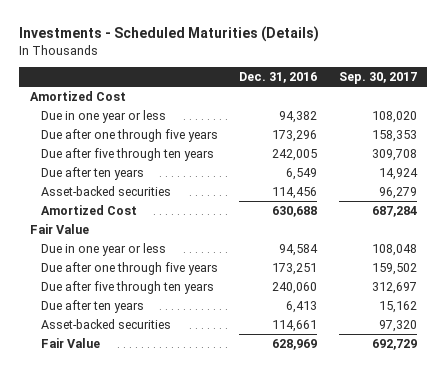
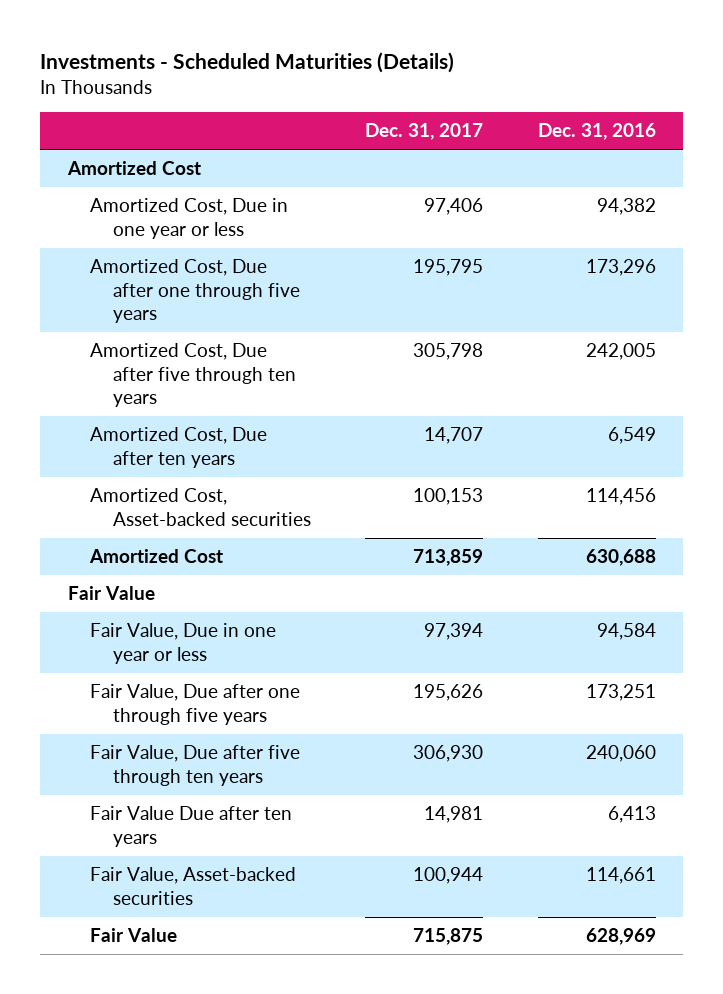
- | Dec. 31, 2016 | Sep. 30, 2017
+ | Dec. 31, 2017 | Dec. 31, 2016
- Due in one year or less | 94,382 | 108,020
- Due after one through five years | 173,296 | 158,353
- Due after five through ten years | 242,005 | 309,708
- Due after ten years | 6,549 | 14,924
- Asset-backed securities | 114,456 | 96,279
+ Amortized Cost, Due in one year or less | 97,406 | 94,382
+ Amortized Cost, Due after one through five years | 195,795 | 173,296
+ Amortized Cost, Due after five through ten years | 305,798 | 242,005
+ Amortized Cost, Due after ten years | 14,707 | 6,549
+ Amortized Cost, Asset-backed securities | 100,153 | 114,456
- Due in one year or less | 94,584 | 108,048
- Due after one through five years | 173,251 | 159,502
- Due after five through ten years | 240,060 | 312,697
- Due after ten years | 6,413 | 15,162
- Asset-backed securities | 114,661 | 97,320
+ Fair Value, Due in one year or less | 97,394 | 94,584
+ Fair Value, Due after one through five years | 195,626 | 173,251
+ Fair Value, Due after five through ten years | 306,930 | 240,060
+ Fair Value Due after ten years | 14,981 | 6,413
+ Fair Value, Asset-backed securities | 100,944 | 114,661

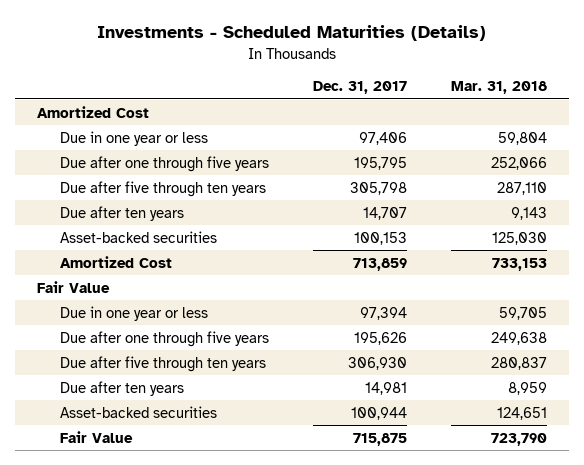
- | Dec. 31, 2017 | Dec. 31, 2016
+ | Dec. 31, 2017 | Mar. 31, 2018
- Amortized Cost, Due in one year or less | 97,406 | 94,382
- Amortized Cost, Due after one through five years | 195,795 | 173,296
- Amortized Cost, Due after five through ten years | 305,798 | 242,005
- Amortized Cost, Due after ten years | 14,707 | 6,549
- Amortized Cost, Asset-backed securities | 100,153 | 114,456
+ Due in one year or less | 97,406 | 59,804
+ Due after one through five years | 195,795 | 252,066
+ Due after five through ten years | 305,798 | 287,110
+ Due after ten years | 14,707 | 9,143
+ Asset-backed securities | 100,153 | 125,030
- Fair Value, Due in one year or less | 97,394 | 94,584
- Fair Value, Due after one through five years | 195,626 | 173,251
- Fair Value, Due after five through ten years | 306,930 | 240,060
- Fair Value Due after ten years | 14,981 | 6,413
- Fair Value, Asset-backed securities | 100,944 | 114,661
+ Due in one year or less | 97,394 | 59,705
+ Due after one through five years | 195,626 | 249,638
+ Due after five through ten years | 306,930 | 280,837
+ Due after ten years | 14,981 | 8,959
+ Asset-backed securities | 100,944 | 124,651

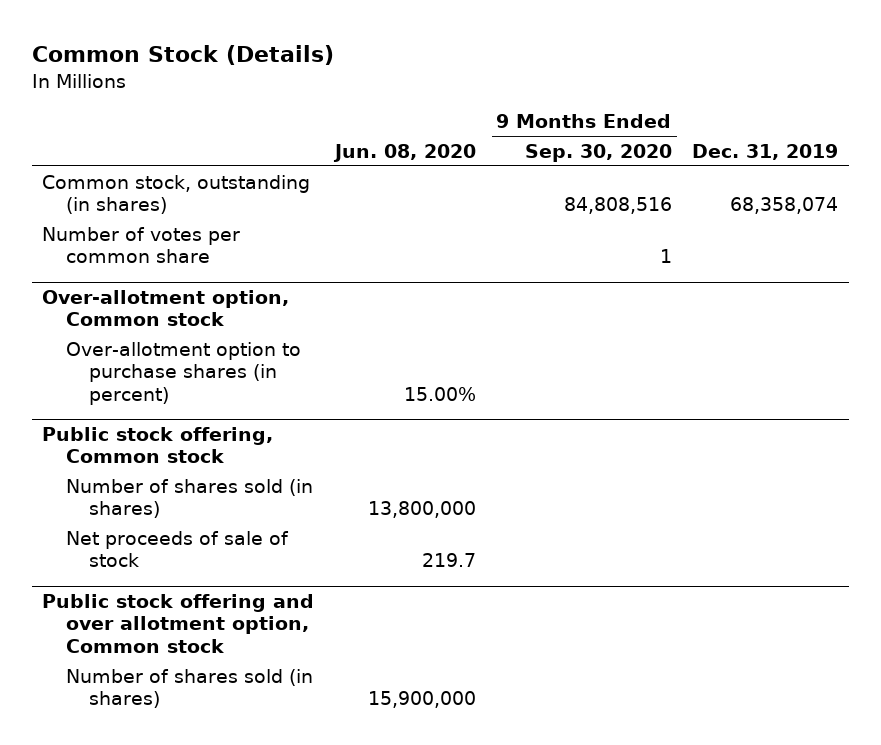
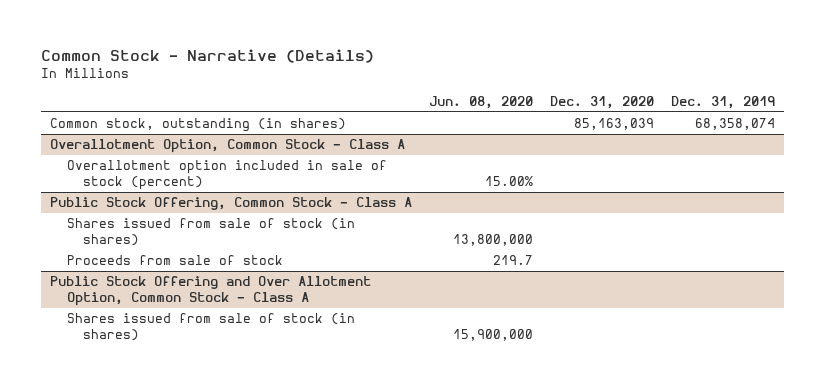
- Common Stock (Details)
+ Common Stock - Narrative (Details)
- | Jun. 08, 2020 | 9 Months Ended Sep. 30, 2020 | Dec. 31, 2019
+ | Jun. 08, 2020 | Dec. 31, 2020 | Dec. 31, 2019
- Number of votes per common share | | 1 |
- Over-allotment option, Common stock
- Over-allotment option to purchase shares (in percent) | 15.00% | |
- Public stock offering, Common stock
- Number of shares sold (in shares) | 13,800,000 | |
- Net proceeds of sale of stock | 219.7 | |
- Public stock offering and over allotment option, Common stock
- Number of shares sold (in shares) | 15,900,000 | |
+ Overallotment Option, Common Stock - Class A
+ Overallotment option included in sale of stock (percent) | 15.00% | |
+ Public Stock Offering, Common Stock - Class A
+ Shares issued from sale of stock (in shares) | 13,800,000 | |
+ Proceeds from sale of stock | 219.7 | |
+ Public Stock Offering and Over Allotment Option, Common Stock - Class A
+ Shares issued from sale of stock (in shares) | 15,900,000 | |

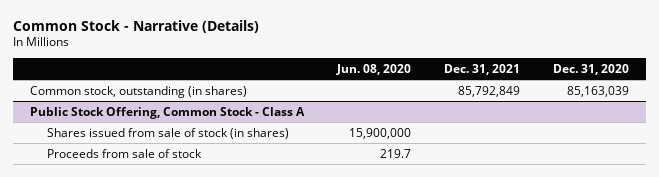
- | Jun. 08, 2020 | Dec. 31, 2020 | Dec. 31, 2019
+ | Jun. 08, 2020 | Dec. 31, 2021 | Dec. 31, 2020
- Overallotment Option, Common Stock - Class A
- Overallotment option included in sale of stock (percent) | 15.00% | |
@ Public Stock Offering, Common Stock - Class A
- Shares issued from sale of stock (in shares) | 13,800,000 | |
- Public Stock Offering and Over Allotment Option, Common Stock - Class A
@ Public Stock Offering, Common Stock - Class A
moved down: Proceeds from sale of stock | 219.7 | |

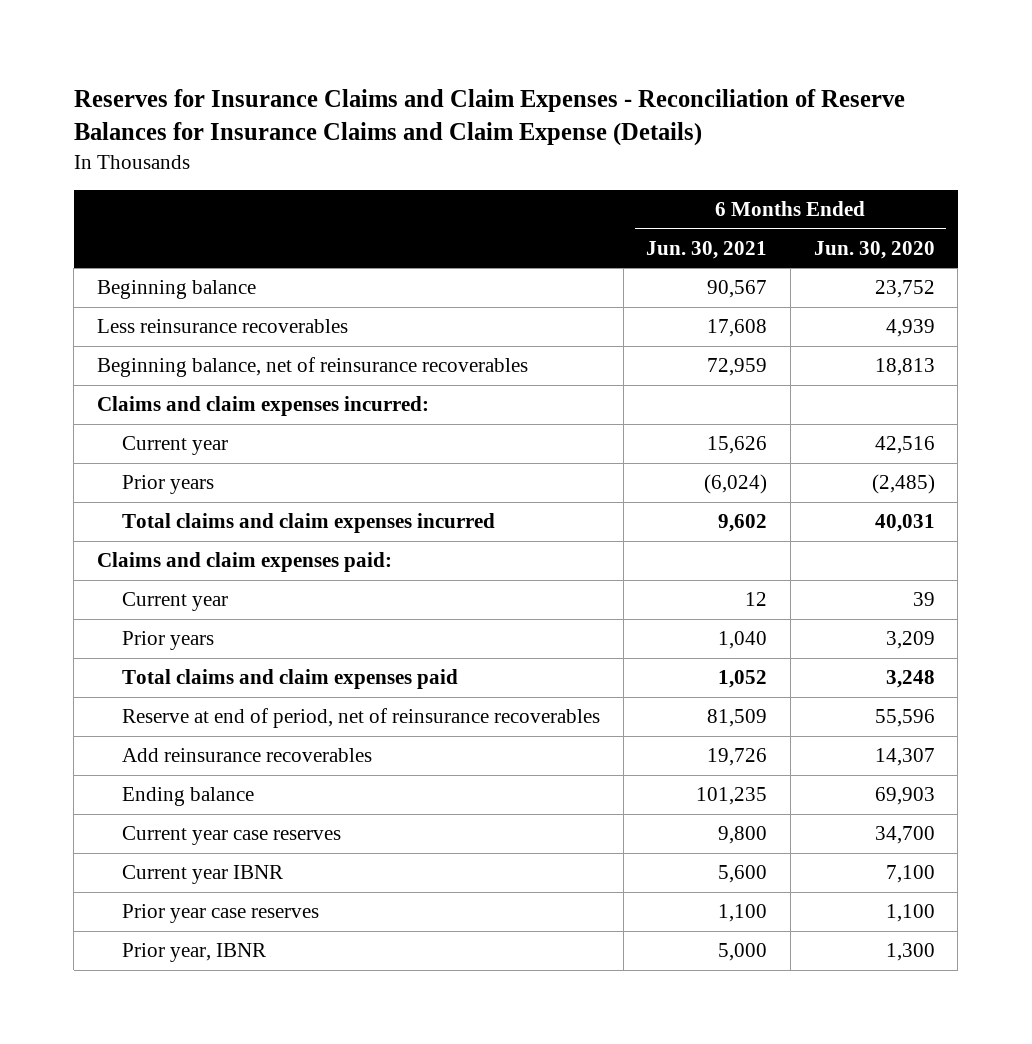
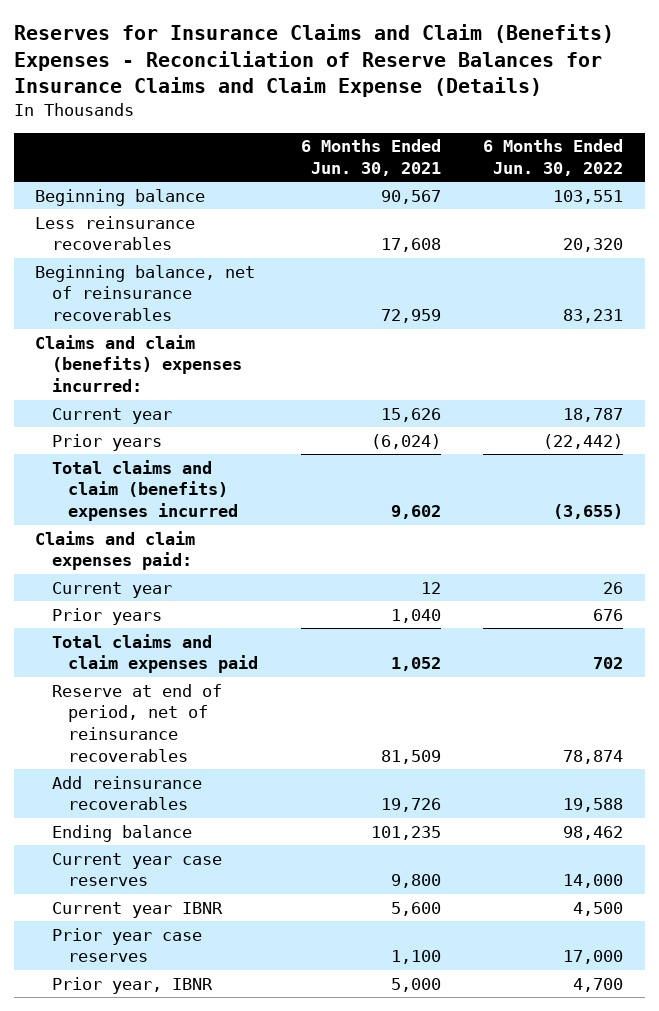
- Reserves for Insurance Claims and Claim Expenses - Reconciliation of Reserve Balances for Insurance Claims and Claim Expense (Details)
+ Reserves for Insurance Claims and Claim (Benefits) Expenses - Reconciliation of Reserve Balances for Insurance Claims and Claim Expense (Details)
- | 6 Months Ended Jun. 30, 2021 | 6 Months Ended Jun. 30, 2020
+ | 6 Months Ended Jun. 30, 2021 | 6 Months Ended Jun. 30, 2022
- Claims and claim expenses incurred:
+ Claims and claim (benefits) expenses incurred:
- Total claims and claim expenses incurred | 9,602 | 40,031
+ Total claims and claim (benefits) expenses incurred | 9,602 | (3,655)

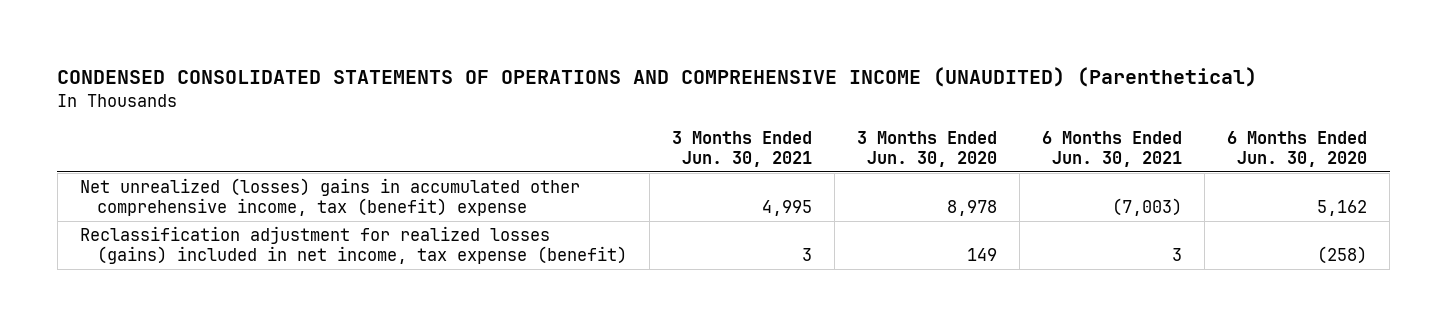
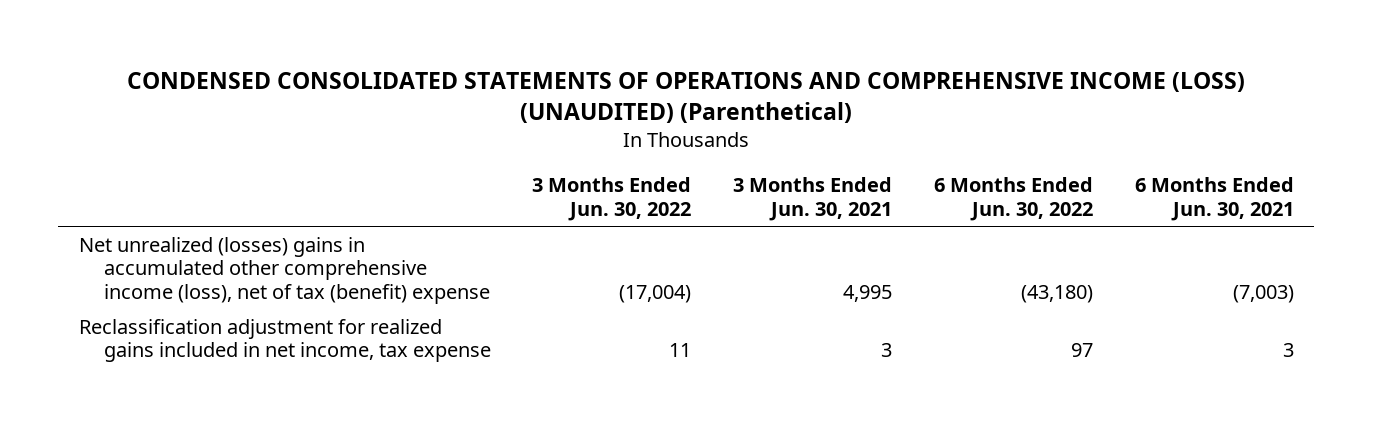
- CONDENSED CONSOLIDATED STATEMENTS OF OPERATIONS AND COMPREHENSIVE INCOME (UNAUDITED) (Parenthetical)
+ CONDENSED CONSOLIDATED STATEMENTS OF OPERATIONS AND COMPREHENSIVE INCOME (LOSS) (UNAUDITED) (Parenthetical)
- | 3 Months Ended Jun. 30, 2021 | 3 Months Ended Jun. 30, 2020 | 6 Months Ended Jun. 30, 2021 | 6 Months Ended Jun. 30, 2020
+ | 3 Months Ended Jun. 30, 2022 | 3 Months Ended Jun. 30, 2021 | 6 Months Ended Jun. 30, 2022 | 6 Months Ended Jun. 30, 2021
- Net unrealized (losses) gains in accumulated other comprehensive income, tax (benefit) expense | 4,995 | 8,978 | (7,003) | 5,162
- Reclassification adjustment for realized losses (gains) included in net income, tax expense (benefit) | 3 | 149 | 3 | (258)
+ Net unrealized (losses) gains in accumulated other comprehensive income (loss), net of tax (benefit) expense | (17,004) | 4,995 | (43,180) | (7,003)
+ Reclassification adjustment for realized gains included in net income, tax expense | 11 | 3 | 97 | 3

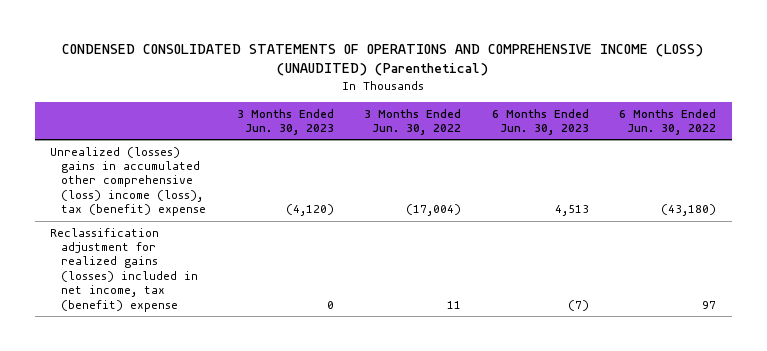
- | 3 Months Ended Jun. 30, 2022 | 3 Months Ended Jun. 30, 2021 | 6 Months Ended Jun. 30, 2022 | 6 Months Ended Jun. 30, 2021
+ | 3 Months Ended Jun. 30, 2023 | 3 Months Ended Jun. 30, 2022 | 6 Months Ended Jun. 30, 2023 | 6 Months Ended Jun. 30, 2022
- Net unrealized (losses) gains in accumulated other comprehensive income (loss), net of tax (benefit) expense | (17,004) | 4,995 | (43,180) | (7,003)
- Reclassification adjustment for realized gains included in net income, tax expense | 11 | 3 | 97 | 3
+ Unrealized (losses) gains in accumulated other comprehensive (loss) income (loss), tax (benefit) expense | (4,120) | (17,004) | 4,513 | (43,180)
+ Reclassification adjustment for realized gains (losses) included in net income, tax (benefit) expense | 0 | 11 | (7) | 97

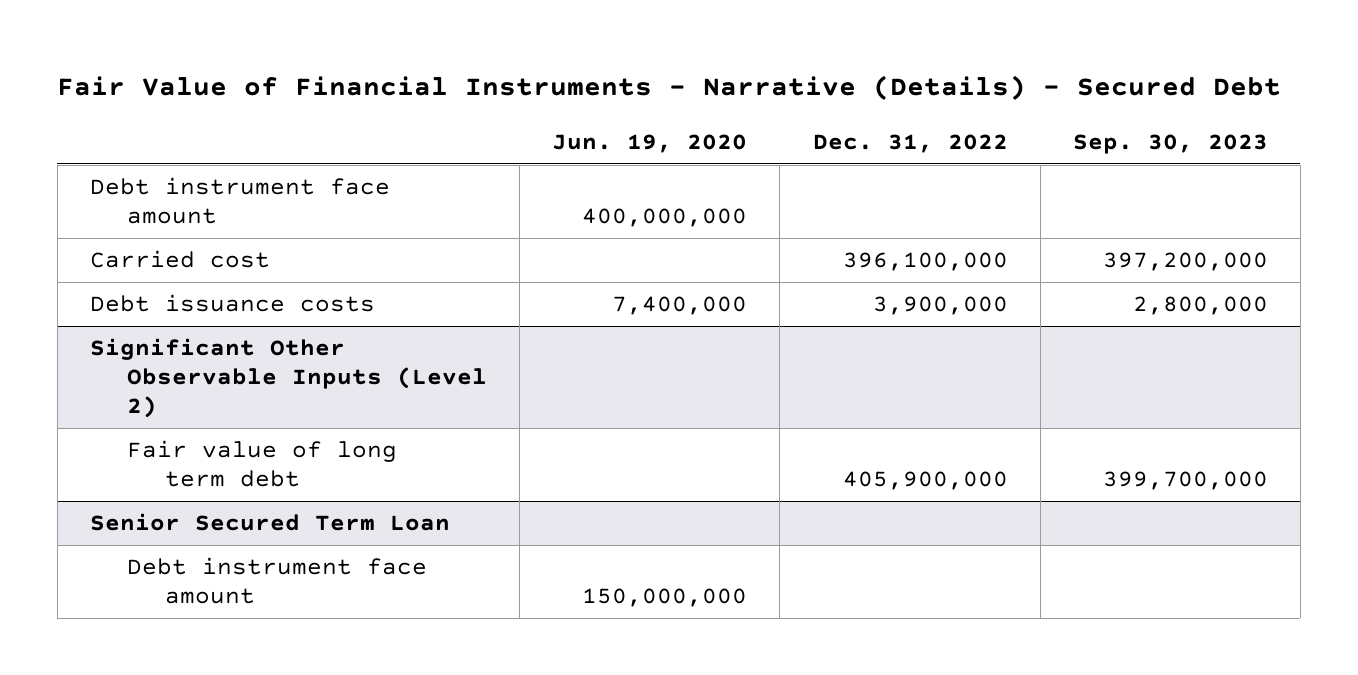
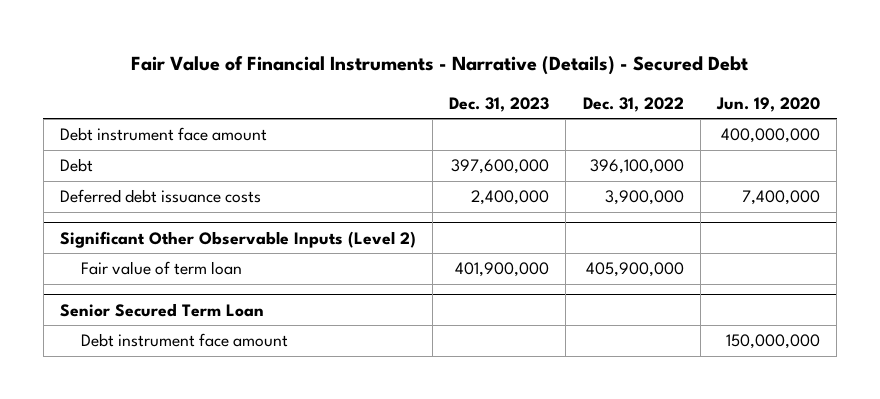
- | Jun. 19, 2020 | Dec. 31, 2022 | Sep. 30, 2023
+ | Dec. 31, 2023 | Dec. 31, 2022 | Jun. 19, 2020
- Carried cost | | 396,100,000 | 397,200,000
- Debt issuance costs | 7,400,000 | 3,900,000 | 2,800,000
+ Debt | 397,600,000 | 396,100,000 |
+ Deferred debt issuance costs | 2,400,000 | 3,900,000 | 7,400,000
@ Significant Other Observable Inputs (Level 2)
- Fair value of long term debt | | 405,900,000 | 399,700,000
+ Fair value of term loan | 401,900,000 | 405,900,000 |

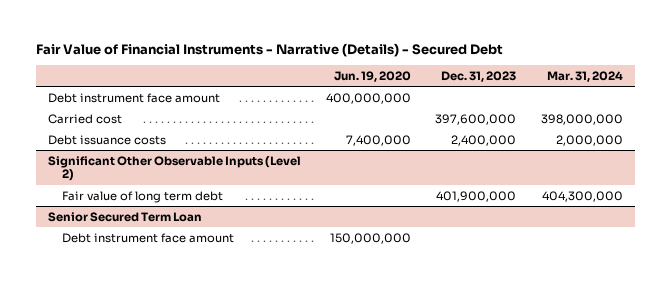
- | Dec. 31, 2023 | Dec. 31, 2022 | Jun. 19, 2020
+ | Jun. 19, 2020 | Dec. 31, 2023 | Mar. 31, 2024
- Debt | 397,600,000 | 396,100,000 |
- Deferred debt issuance costs | 2,400,000 | 3,900,000 | 7,400,000
+ Carried cost | | 397,600,000 | 398,000,000
+ Debt issuance costs | 7,400,000 | 2,400,000 | 2,000,000
@ Significant Other Observable Inputs (Level 2)
- Fair value of term loan | 401,900,000 | 405,900,000 |
+ Fair value of long term debt | | 401,900,000 | 404,300,000

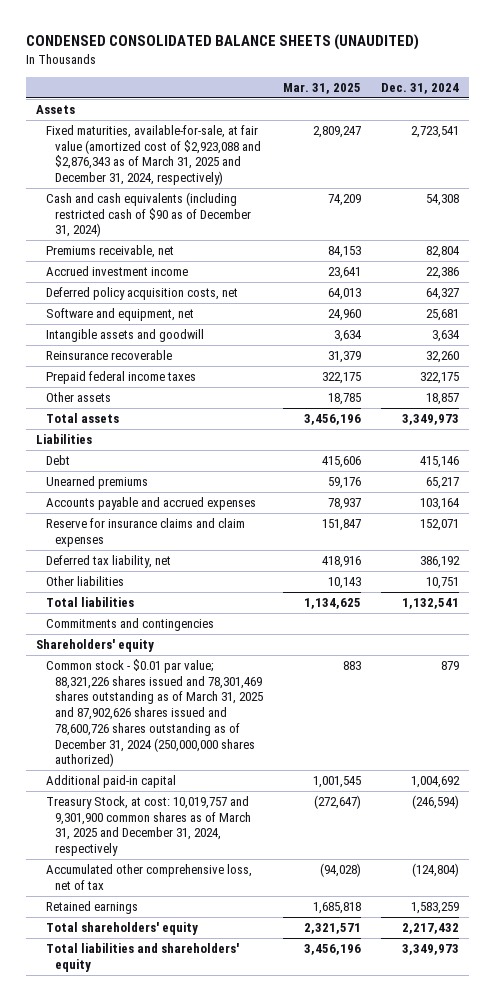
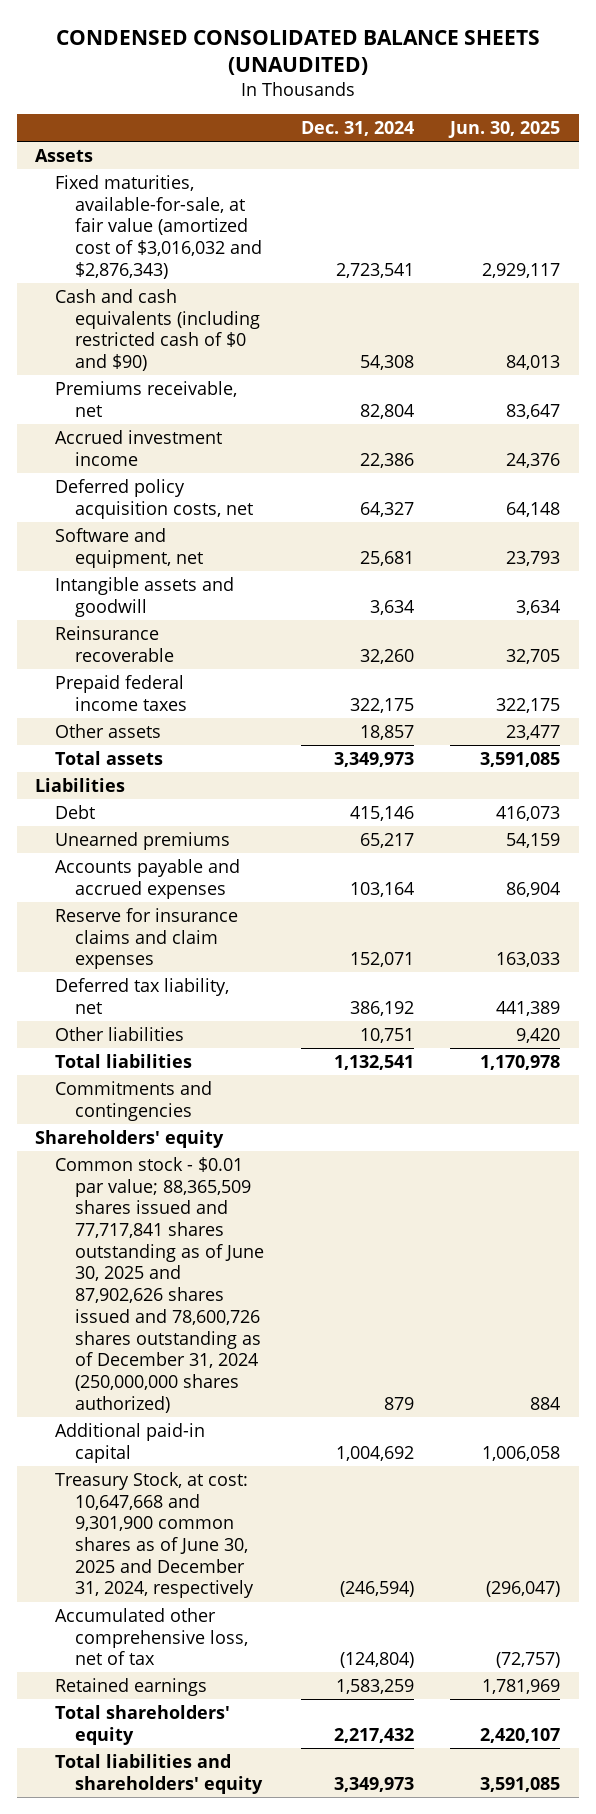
- | Mar. 31, 2025 | Dec. 31, 2024
+ | Dec. 31, 2024 | Jun. 30, 2025
- Fixed maturities, available-for-sale, at fair value (amortized cost of $2,923,088 and $2,876,343 as of March 31, 2025 and December 31, 2024, respectively) | 2,809,247 | 2,723,541
- Cash and cash equivalents (including restricted cash of $90 as of December 31, 2024) | 74,209 | 54,308
+ Fixed maturities, available-for-sale, at fair value (amortized cost of $3,016,032 and $2,876,343) | 2,723,541 | 2,929,117
+ Cash and cash equivalents (including restricted cash of $0 and $90) | 54,308 | 84,013
- Common stock - $0.01 par value; 88,321,226 shares issued and 78,301,469 shares outstanding as of March 31, 2025 and 87,902,626 shares issued and 78,600,726 shares outstanding as of December 31, 2024 (250,000,000 shares authorized) | 883 | 879
+ Common stock - $0.01 par value; 88,365,509 shares issued and 77,717,841 shares outstanding as of June 30, 2025 and 87,902,626 shares issued and 78,600,726 shares outstanding as of December 31, 2024 (250,000,000 shares authorized) | 879 | 884
- Treasury Stock, at cost: 10,019,757 and 9,301,900 common shares as of March 31, 2025 and December 31, 2024, respectively | (272,647) | (246,594)
+ Treasury Stock, at cost: 10,647,668 and 9,301,900 common shares as of June 30, 2025 and December 31, 2024, respectively | (246,594) | (296,047)

